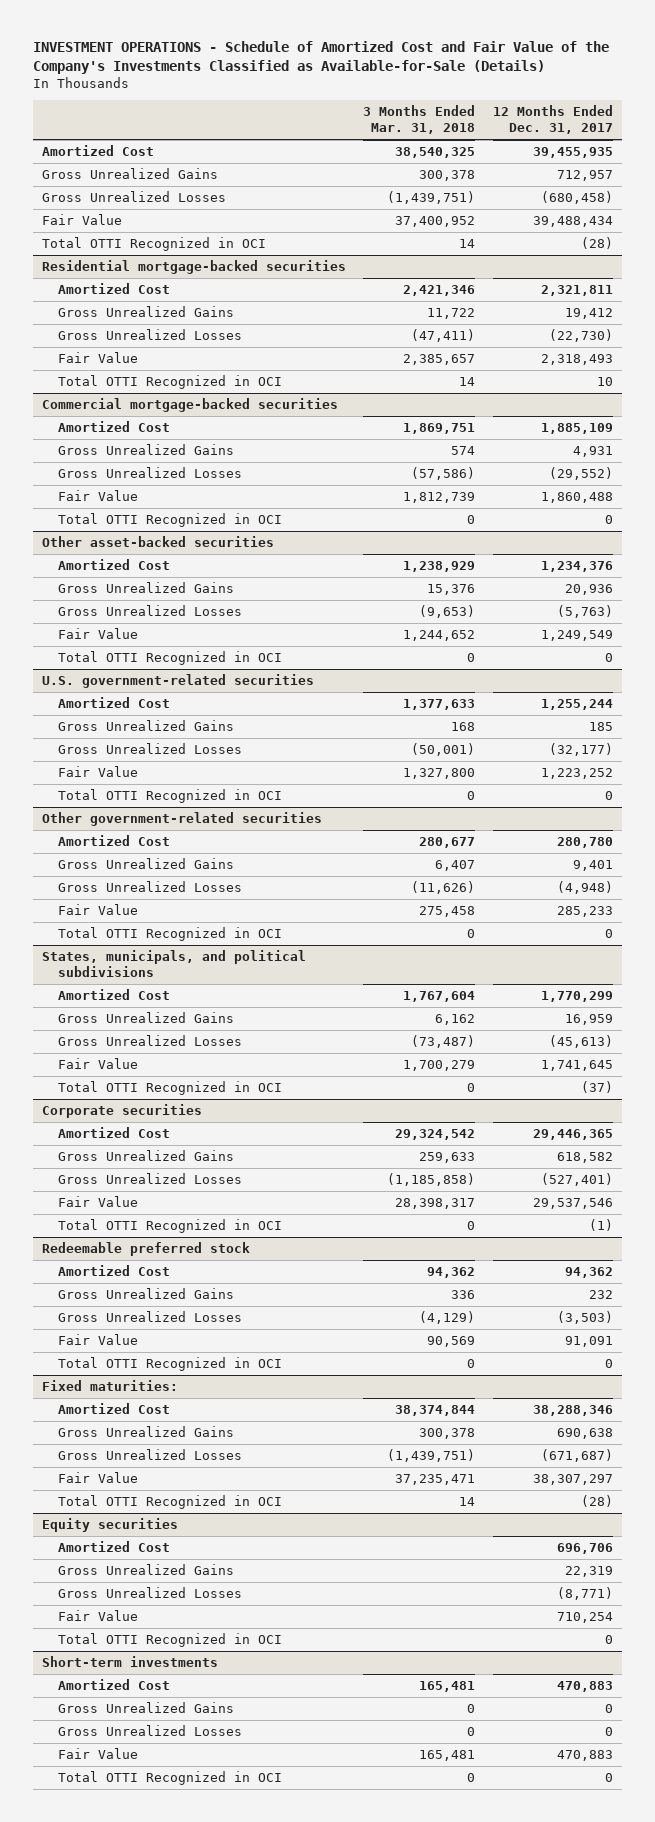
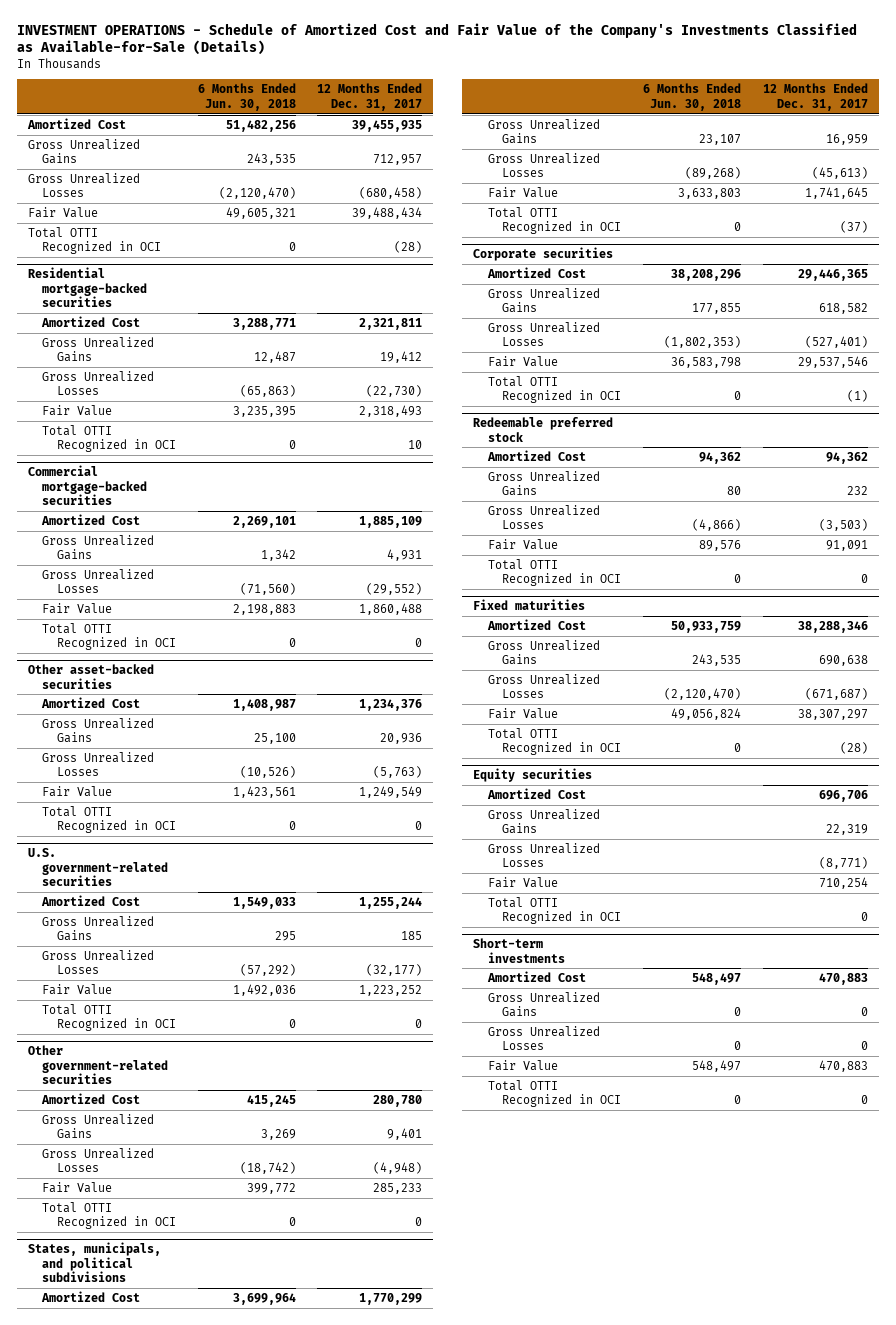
- | 3 Months Ended Mar. 31, 2018 | 12 Months Ended Dec. 31, 2017
+ | 6 Months Ended Jun. 30, 2018 | 12 Months Ended Dec. 31, 2017
- Fixed maturities:
+ Fixed maturities

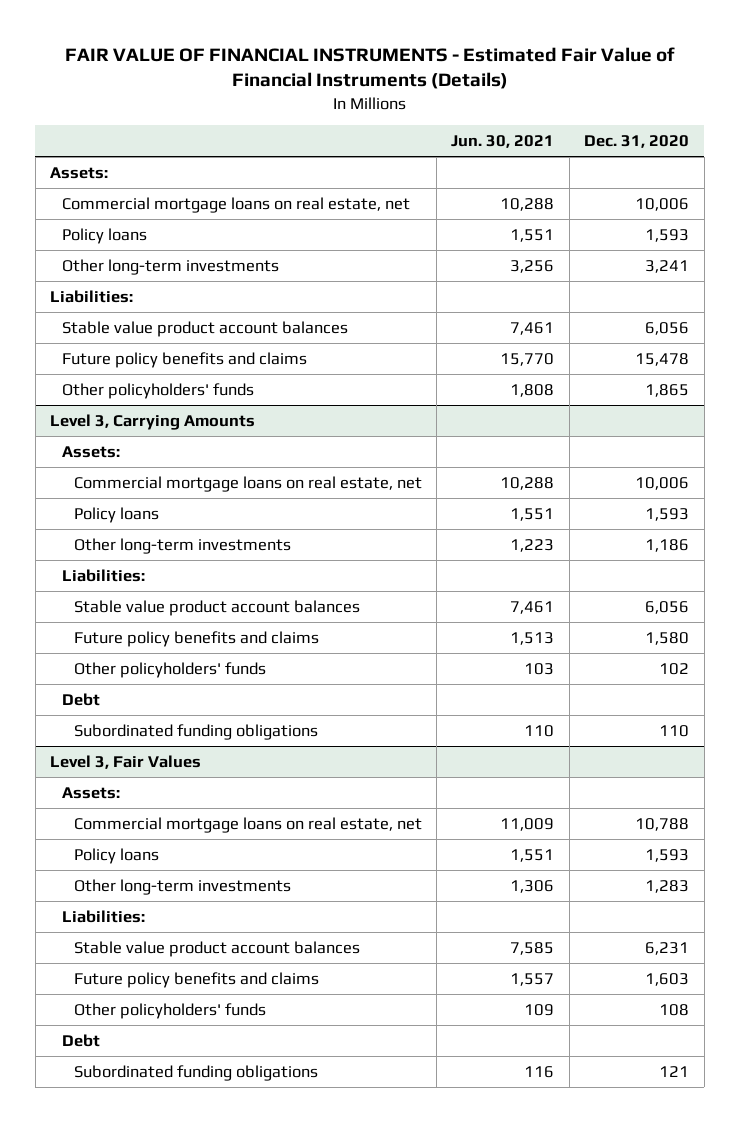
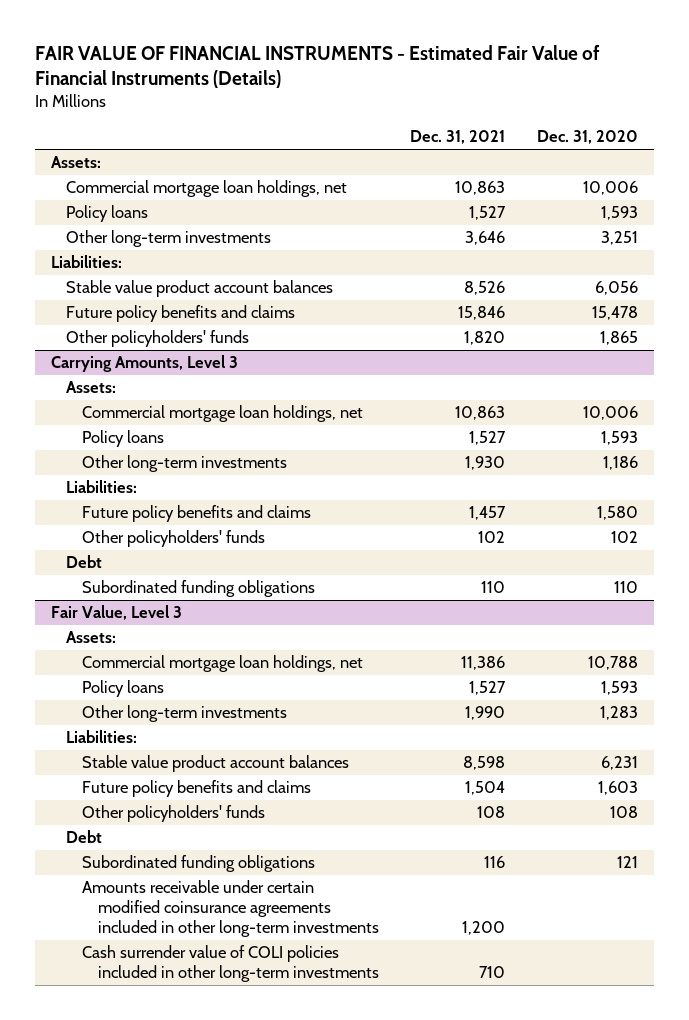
- | Jun. 30, 2021 | Dec. 31, 2020
+ | Dec. 31, 2021 | Dec. 31, 2020
- Commercial mortgage loans on real estate, net | 10,288 | 10,006
+ Commercial mortgage loan holdings, net | 10,863 | 10,006
- Other long-term investments | 3,256 | 3,241
+ Other long-term investments | 3,646 | 3,251
- Level 3, Carrying Amounts
+ Carrying Amounts, Level 3
- Commercial mortgage loans on real estate, net | 10,288 | 10,006
+ Commercial mortgage loan holdings, net | 10,863 | 10,006
- Stable value product account balances | 7,461 | 6,056
- Level 3, Fair Values
+ Fair Value, Level 3
- Commercial mortgage loans on real estate, net | 11,009 | 10,788
+ Commercial mortgage loan holdings, net | 11,386 | 10,788
+ Amounts receivable under certain modified coinsurance agreements included in other long-term investments | 1,200 |
+ Cash surrender value of COLI policies included in other long-term investments | 710 |

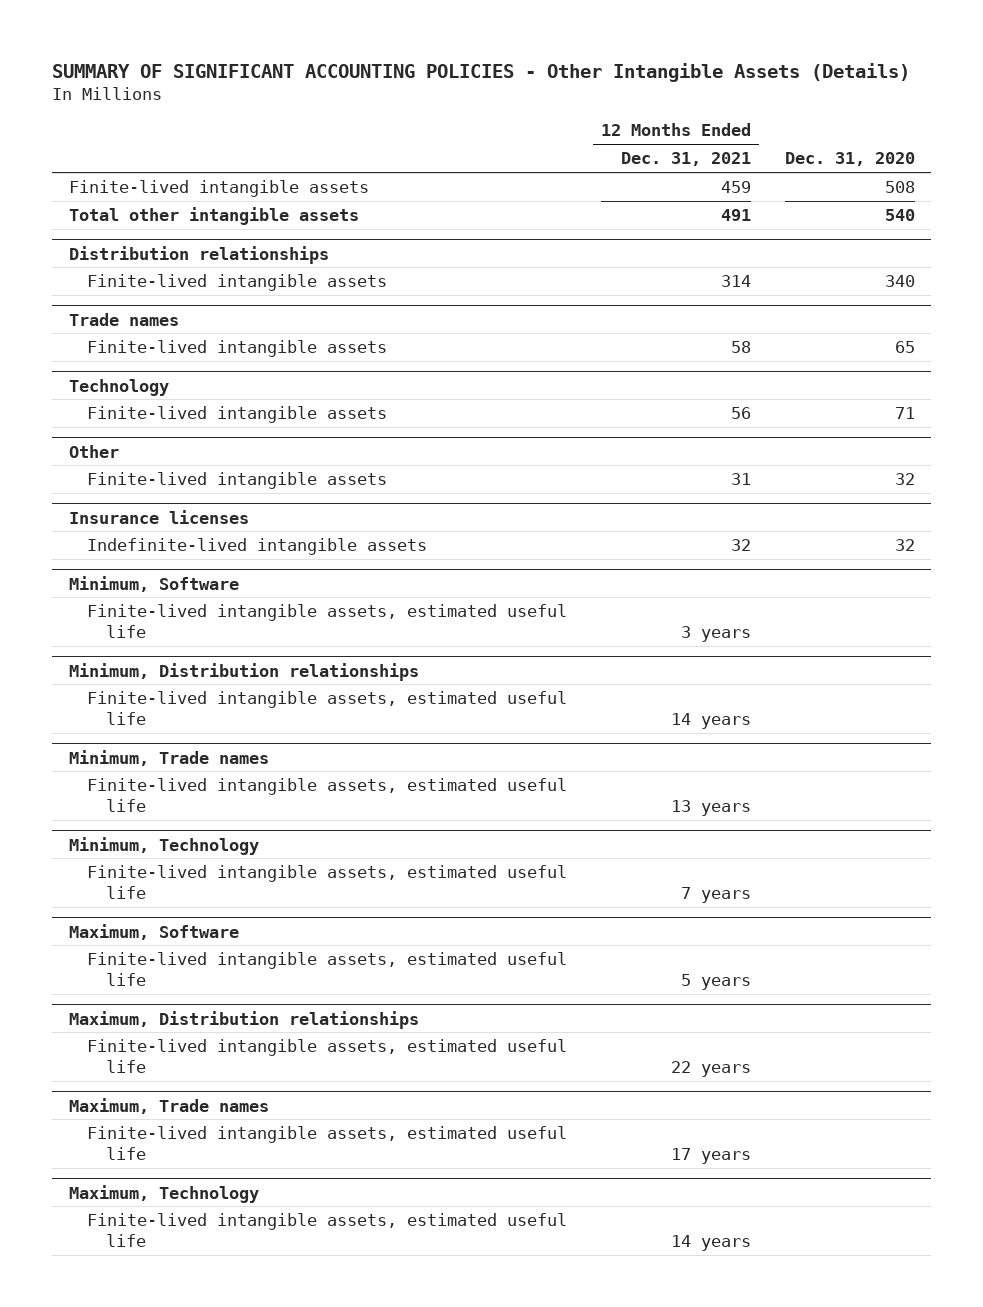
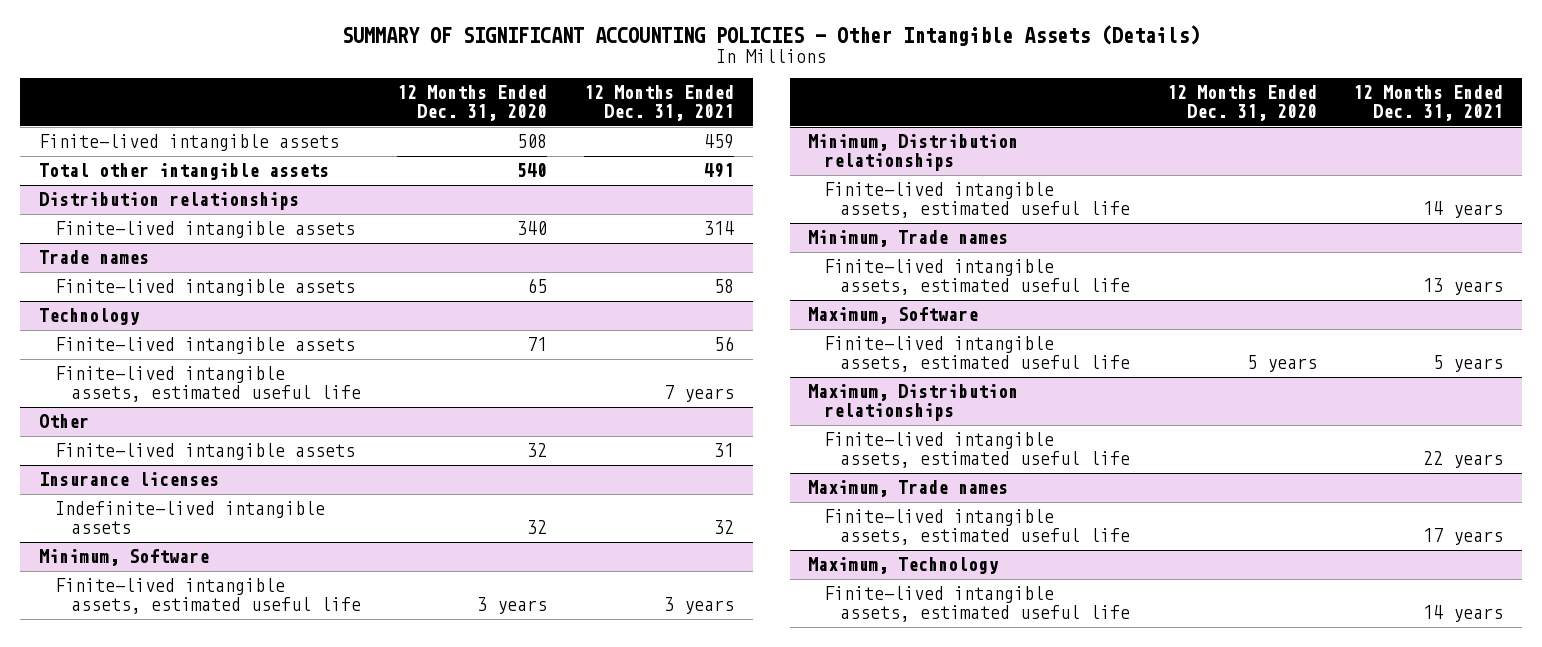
- | 12 Months Ended Dec. 31, 2021 | Dec. 31, 2020
+ | 12 Months Ended Dec. 31, 2020 | 12 Months Ended Dec. 31, 2021
@ Technology
+ Finite-lived intangible assets, estimated useful life | | 7 years
- Minimum, Technology
- Finite-lived intangible assets, estimated useful life | 7 years |

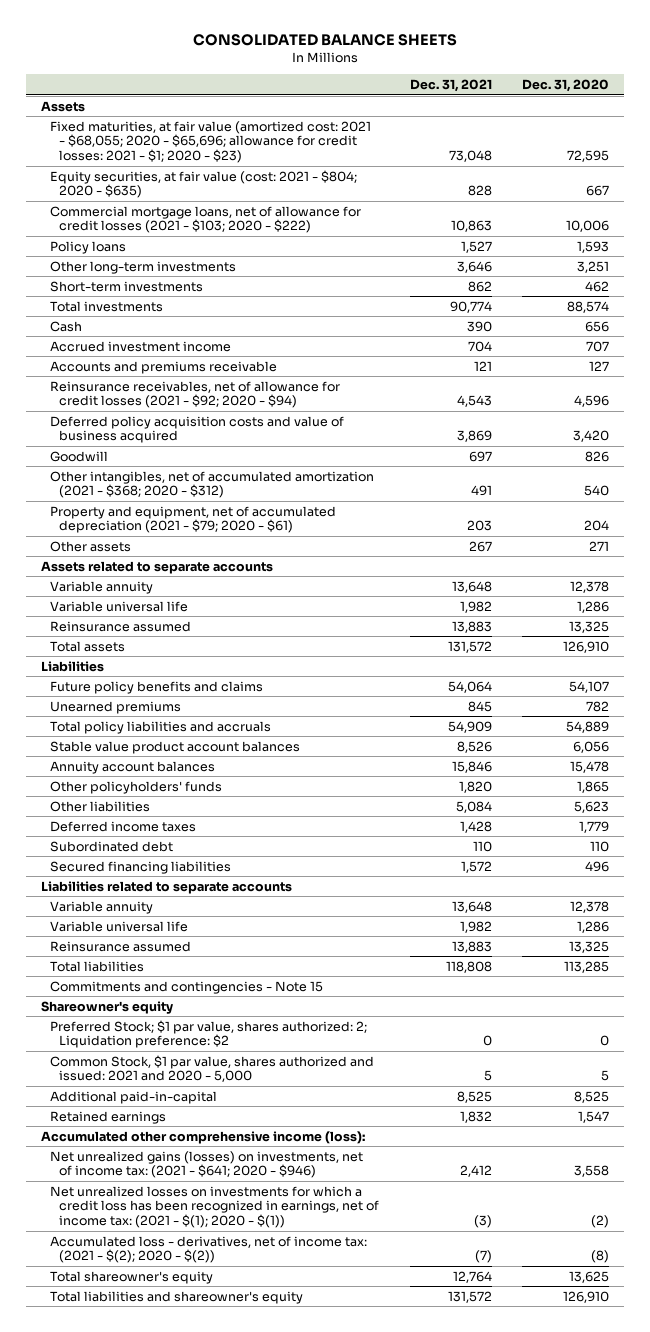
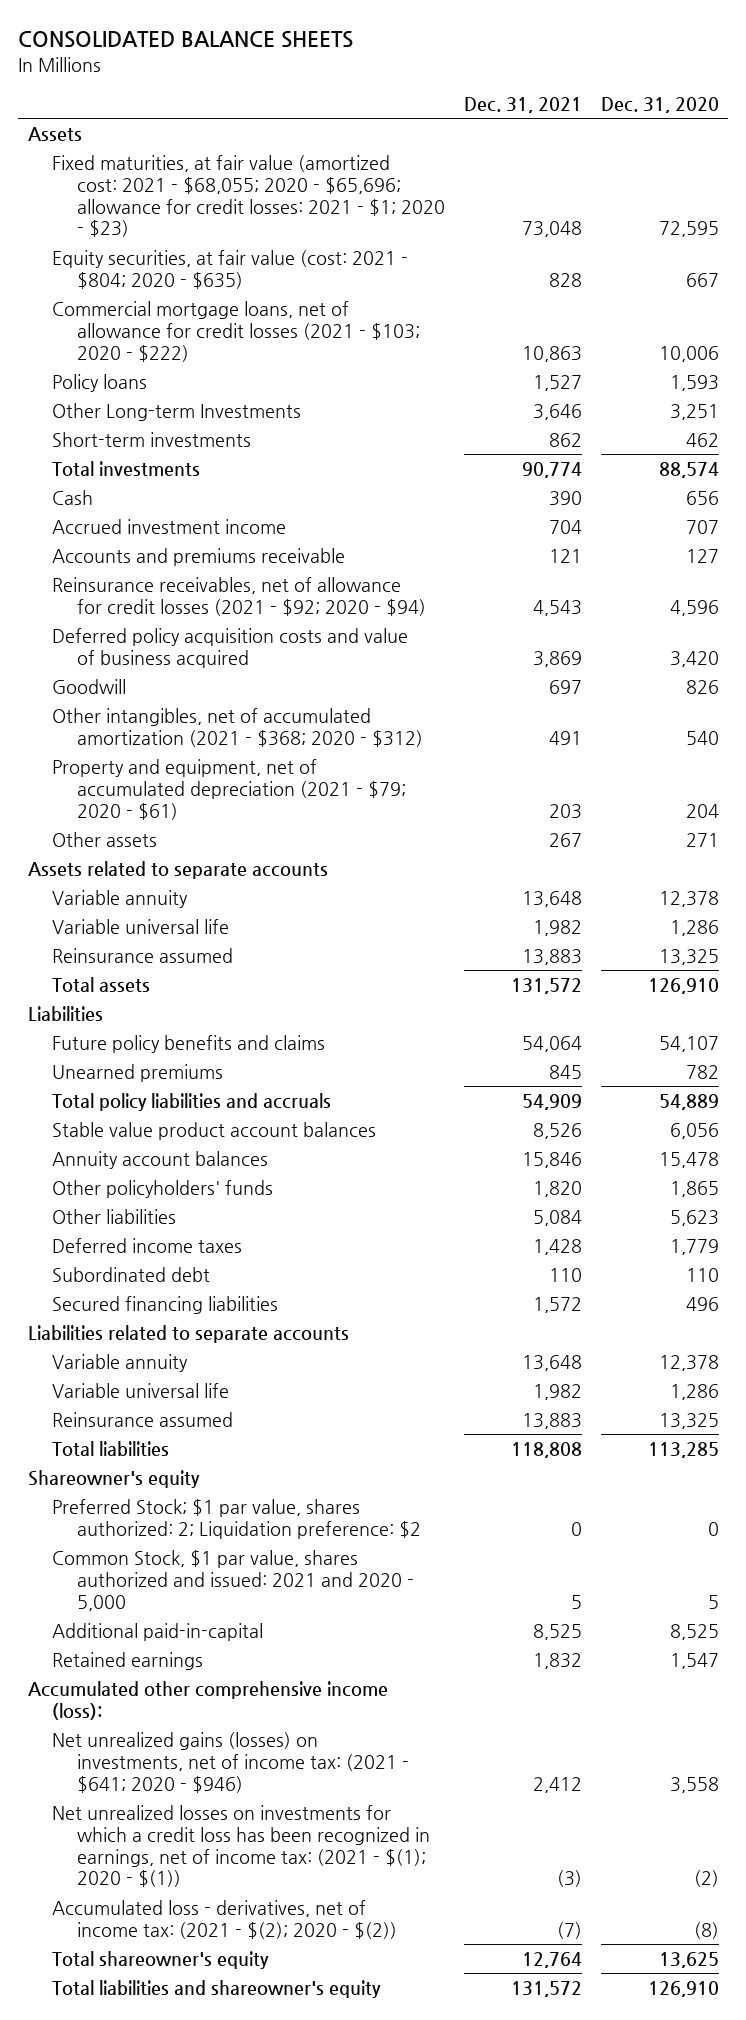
- Other long-term investments | 3,646 | 3,251
+ Other Long-term Investments | 3,646 | 3,251
- Commitments and contingencies - Note 15

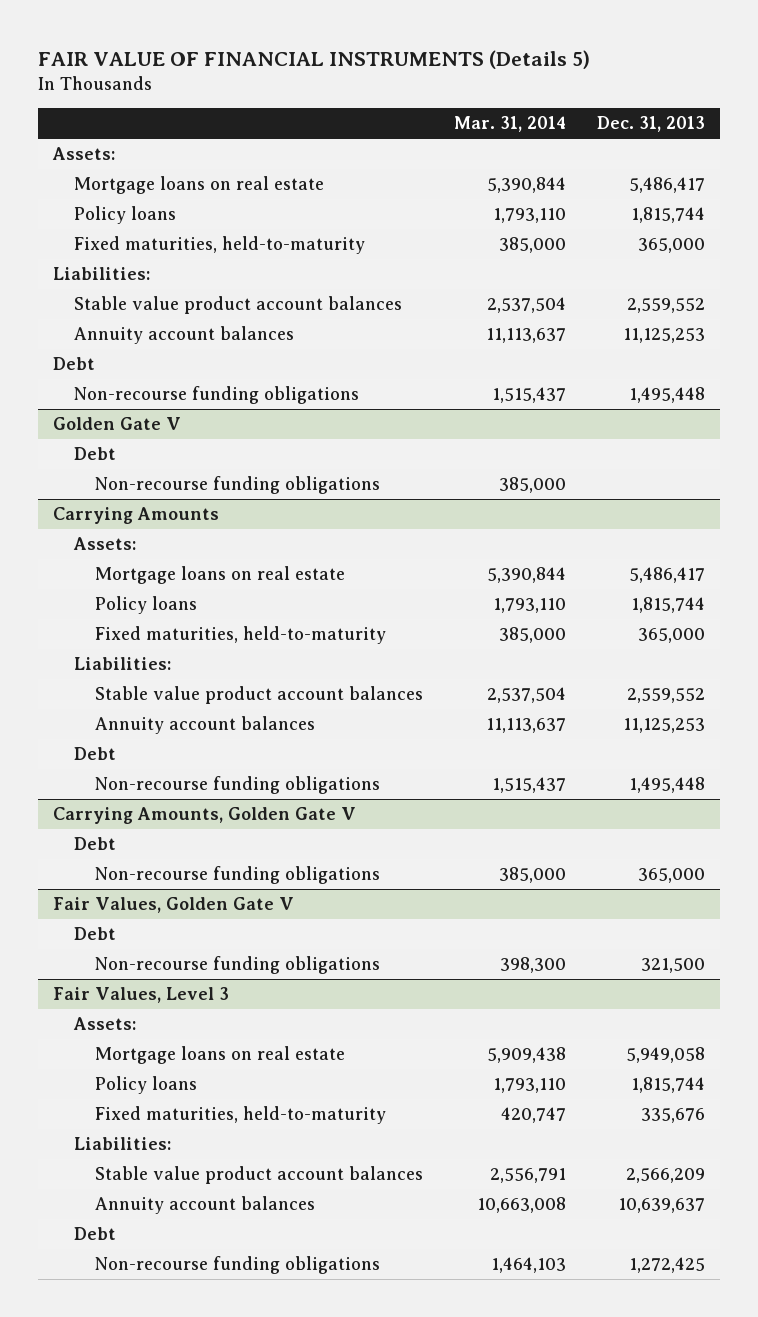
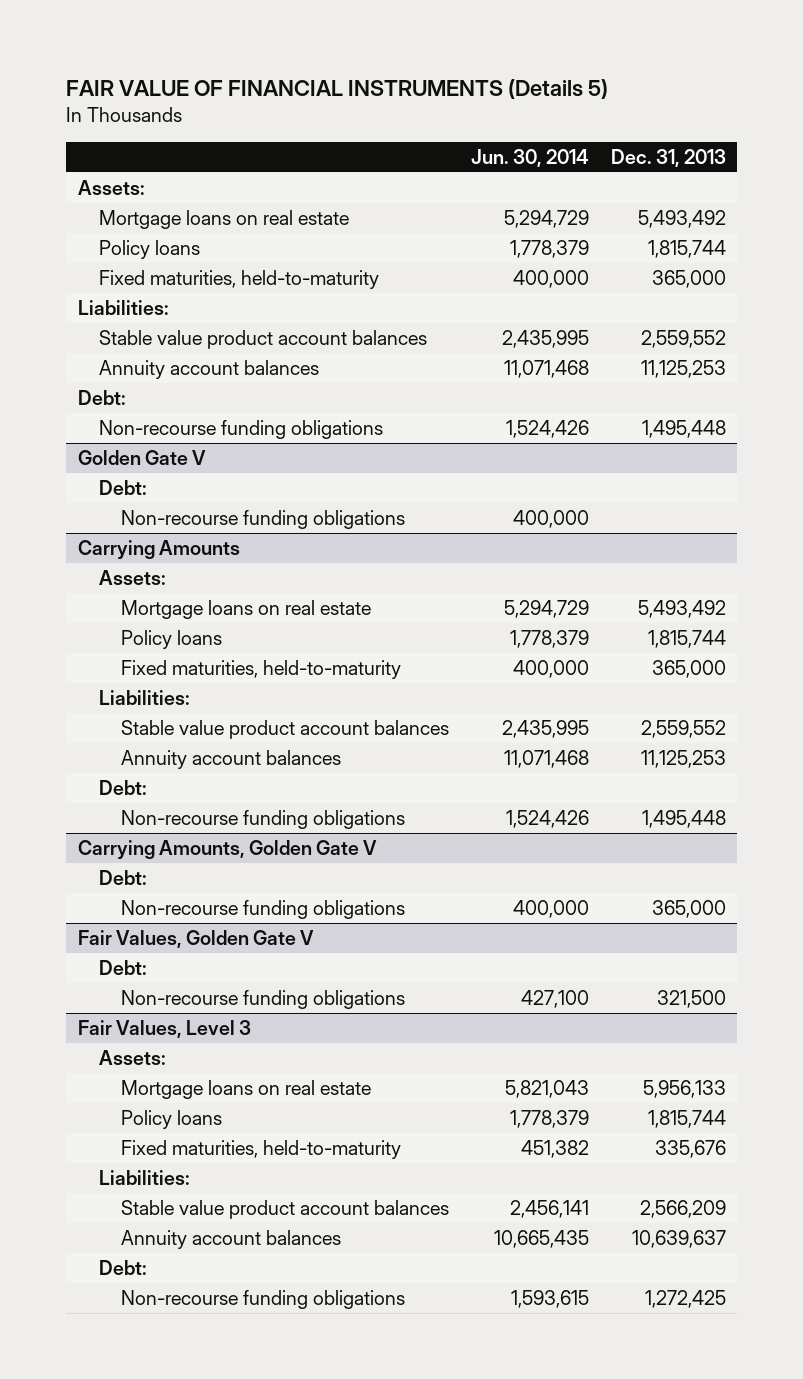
- | Mar. 31, 2014 | Dec. 31, 2013
+ | Jun. 30, 2014 | Dec. 31, 2013
- Mortgage loans on real estate | 5,390,844 | 5,486,417
+ Mortgage loans on real estate | 5,294,729 | 5,493,492
- Debt
+ Debt:
@ Golden Gate V
- Debt
+ Debt:
@ Carrying Amounts
- Mortgage loans on real estate | 5,390,844 | 5,486,417
+ Mortgage loans on real estate | 5,294,729 | 5,493,492
- Debt
+ Debt:
@ Carrying Amounts, Golden Gate V
- Debt
+ Debt:
@ Fair Values, Golden Gate V
- Debt
+ Debt:
@ Fair Values, Level 3
- Mortgage loans on real estate | 5,909,438 | 5,949,058
+ Mortgage loans on real estate | 5,821,043 | 5,956,133
- Debt
+ Debt:

